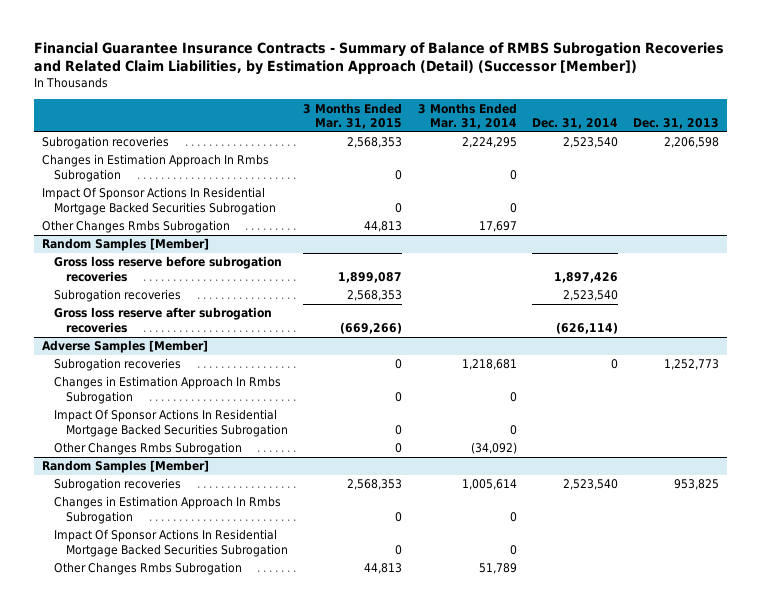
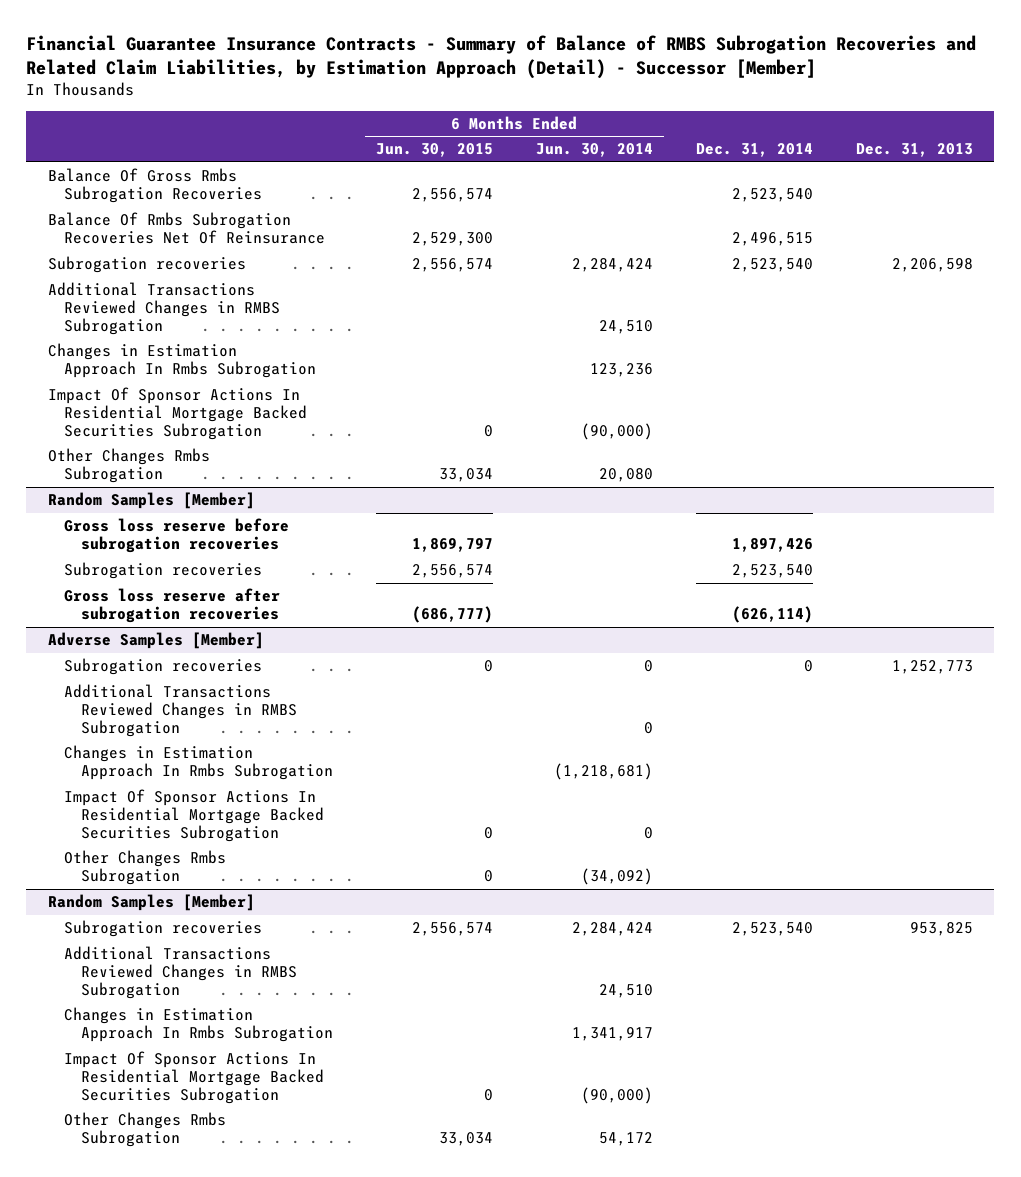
- Financial Guarantee Insurance Contracts - Summary of Balance of RMBS Subrogation Recoveries and Related Claim Liabilities, by Estimation Approach (Detail) (Successor [Member])
+ Financial Guarantee Insurance Contracts - Summary of Balance of RMBS Subrogation Recoveries and Related Claim Liabilities, by Estimation Approach (Detail) - Successor [Member]
- | 3 Months Ended Mar. 31, 2015 | 3 Months Ended Mar. 31, 2014 | Dec. 31, 2014 | Dec. 31, 2013
+ | 6 Months Ended Jun. 30, 2015 | 6 Months Ended Jun. 30, 2014 | Dec. 31, 2014 | Dec. 31, 2013
+ Balance Of Gross Rmbs Subrogation Recoveries | 2,556,574 | | 2,523,540 |
+ Balance Of Rmbs Subrogation Recoveries Net Of Reinsurance | 2,529,300 | | 2,496,515 |
+ Additional Transactions Reviewed Changes in RMBS Subrogation | | 24,510 | |
@ Adverse Samples [Member]
+ Additional Transactions Reviewed Changes in RMBS Subrogation | | 0 | |
@ Random Samples [Member]
+ Additional Transactions Reviewed Changes in RMBS Subrogation | | 24,510 | |

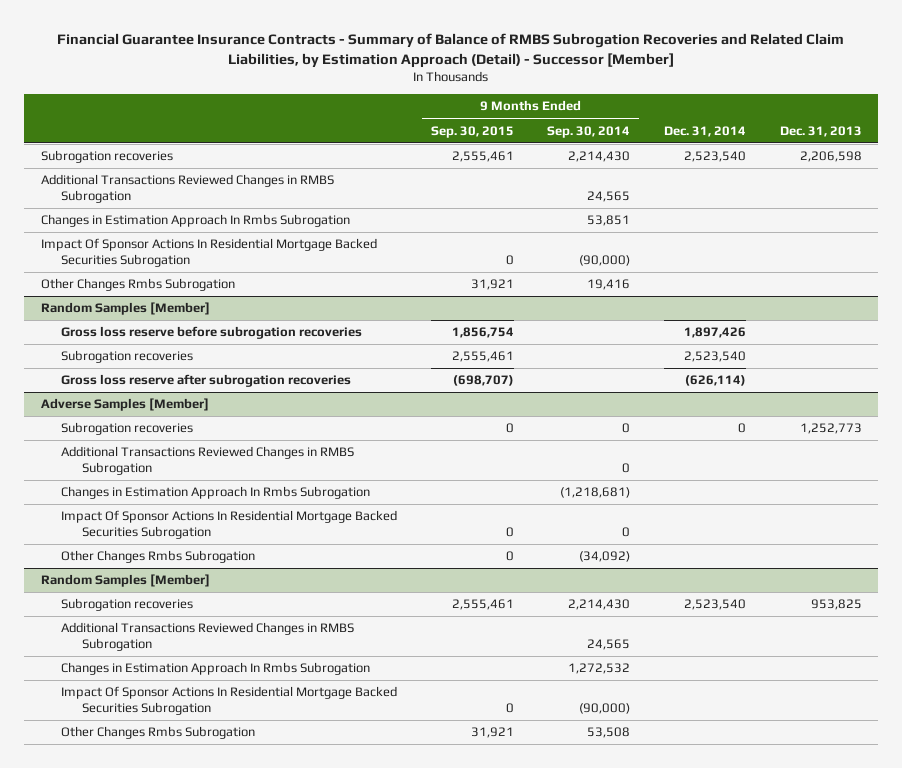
- | 6 Months Ended Jun. 30, 2015 | 6 Months Ended Jun. 30, 2014 | Dec. 31, 2014 | Dec. 31, 2013
+ | 9 Months Ended Sep. 30, 2015 | 9 Months Ended Sep. 30, 2014 | Dec. 31, 2014 | Dec. 31, 2013
- Balance Of Gross Rmbs Subrogation Recoveries | 2,556,574 | | 2,523,540 |
- Balance Of Rmbs Subrogation Recoveries Net Of Reinsurance | 2,529,300 | | 2,496,515 |

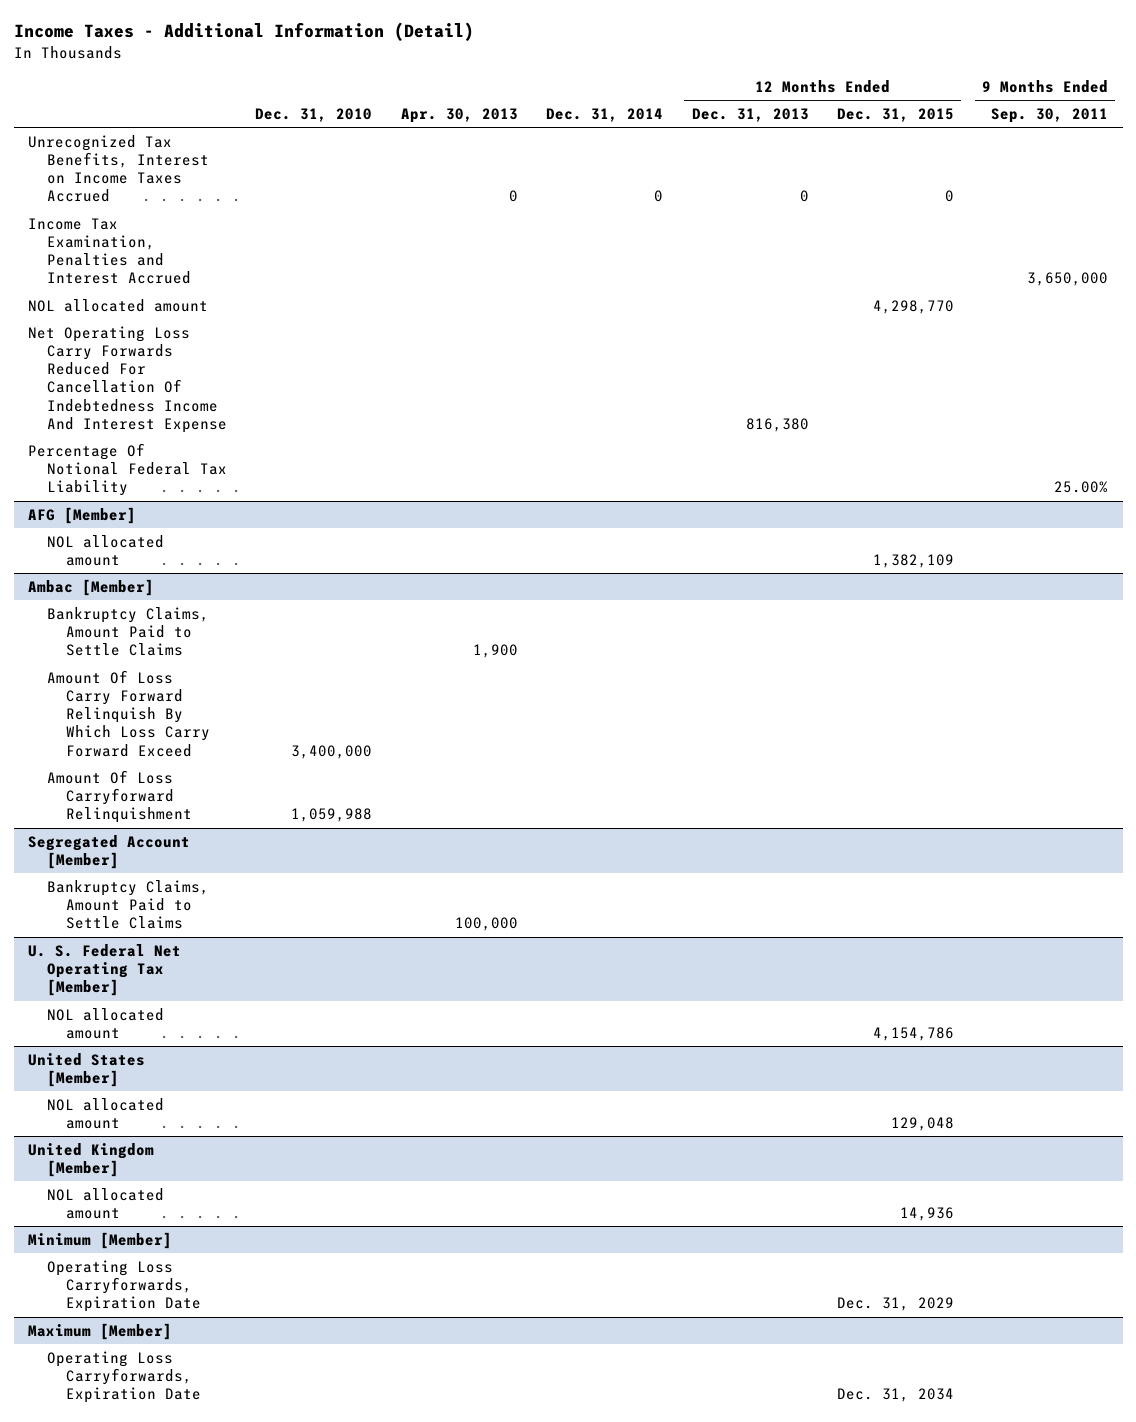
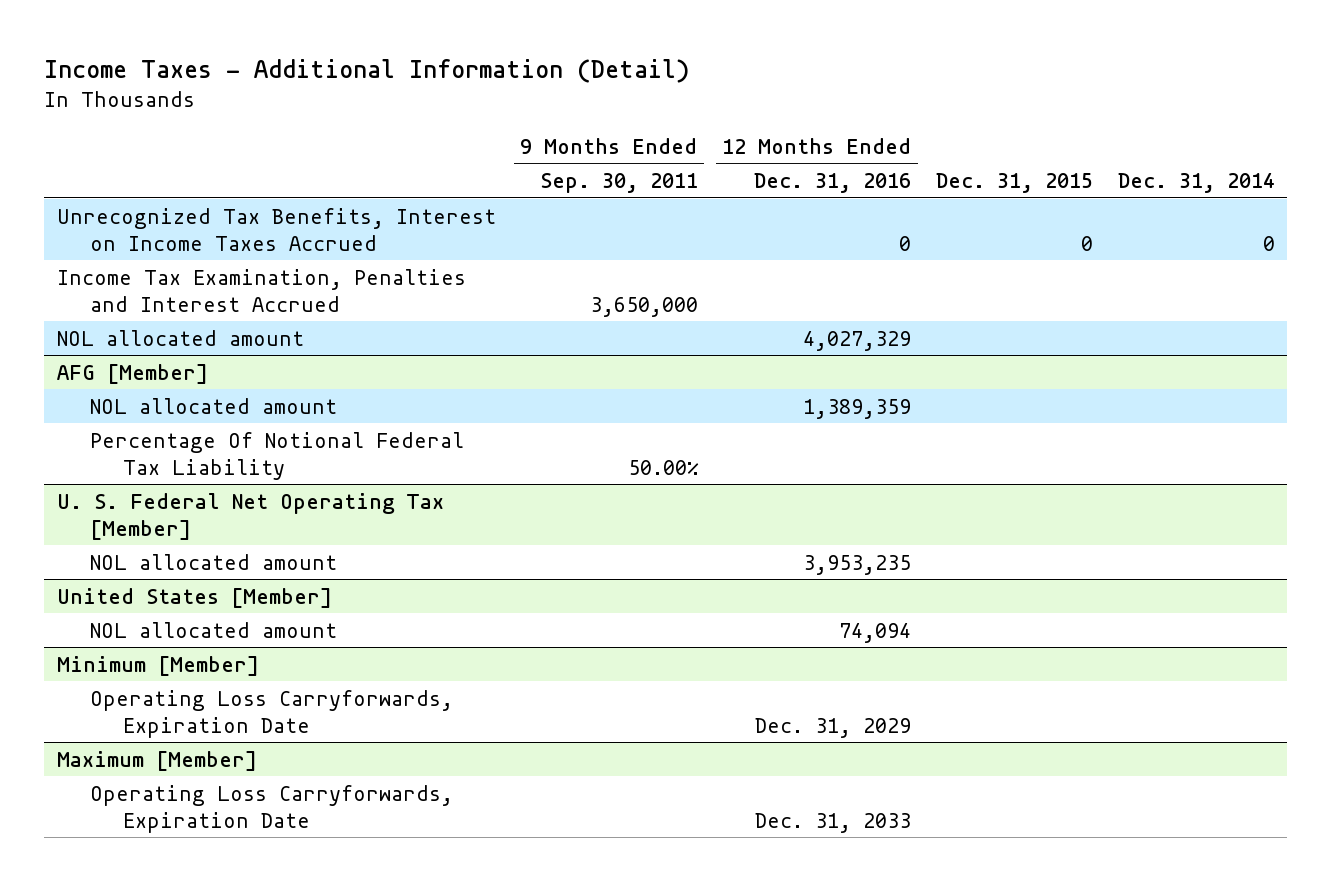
- | Dec. 31, 2010 | Apr. 30, 2013 | Dec. 31, 2014 | 12 Months Ended Dec. 31, 2013 | 12 Months Ended Dec. 31, 2015 | 9 Months Ended Sep. 30, 2011
+ | 9 Months Ended Sep. 30, 2011 | 12 Months Ended Dec. 31, 2016 | Dec. 31, 2015 | Dec. 31, 2014
- Net Operating Loss Carry Forwards Reduced For Cancellation Of Indebtedness Income And Interest Expense | | | | 816,380 | |
- Percentage Of Notional Federal Tax Liability | | | | | | 25.00%
- Ambac [Member]
- Bankruptcy Claims, Amount Paid to Settle Claims | | 1,900 | | | |
- Amount Of Loss Carry Forward Relinquish By Which Loss Carry Forward Exceed | 3,400,000 | | | | |
- Amount Of Loss Carryforward Relinquishment | 1,059,988 | | | | |
- Segregated Account [Member]
- Bankruptcy Claims, Amount Paid to Settle Claims | | 100,000 | | | |
@ AFG [Member]
+ Percentage Of Notional Federal Tax Liability | 50.00% | | |
- United Kingdom [Member]
- NOL allocated amount | | | | | 14,936 |

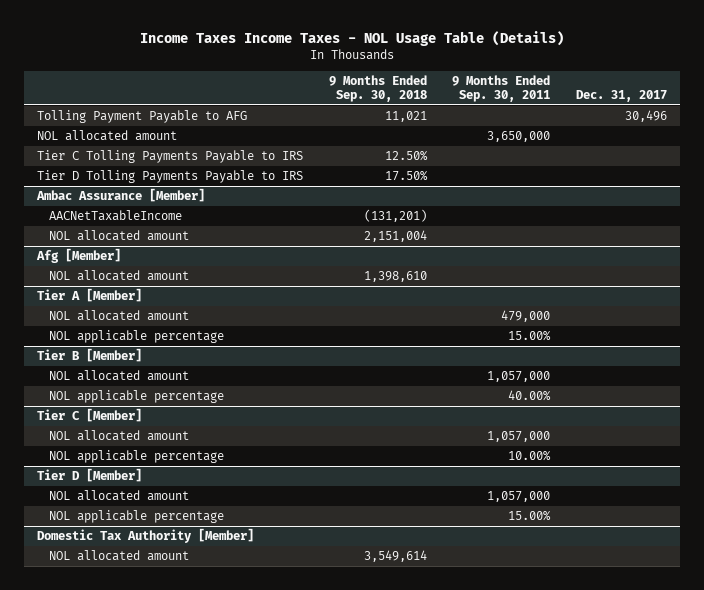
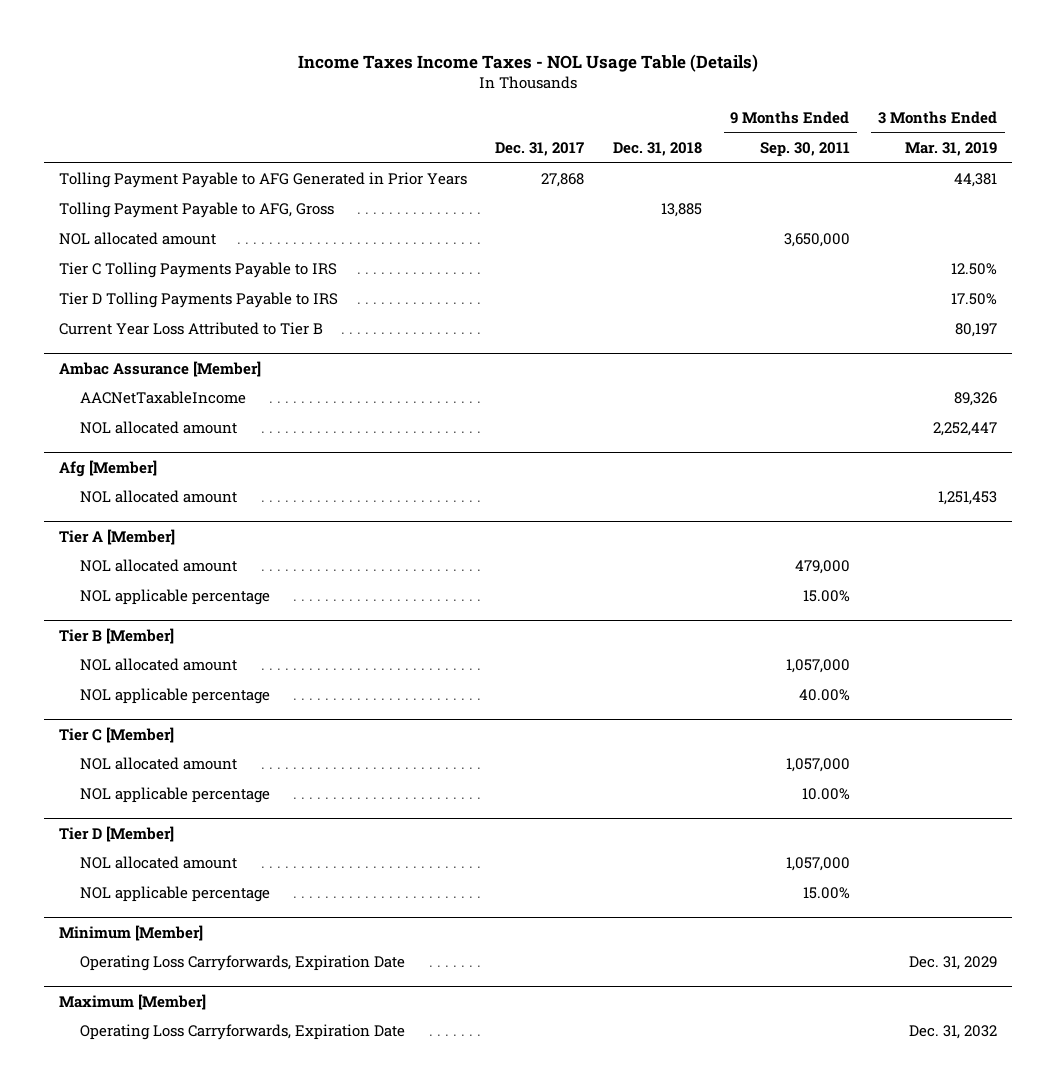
- | 9 Months Ended Sep. 30, 2018 | 9 Months Ended Sep. 30, 2011 | Dec. 31, 2017
+ | Dec. 31, 2017 | Dec. 31, 2018 | 9 Months Ended Sep. 30, 2011 | 3 Months Ended Mar. 31, 2019
- Tolling Payment Payable to AFG | 11,021 | | 30,496
+ Tolling Payment Payable to AFG Generated in Prior Years | 27,868 | | | 44,381
+ Tolling Payment Payable to AFG, Gross | | 13,885 | |
+ Current Year Loss Attributed to Tier B | | | | 80,197
- Domestic Tax Authority [Member]
- NOL allocated amount | 3,549,614 | |
+ Minimum [Member]
+ Operating Loss Carryforwards, Expiration Date | | | | Dec. 31, 2029
+ Maximum [Member]
+ Operating Loss Carryforwards, Expiration Date | | | | Dec. 31, 2032

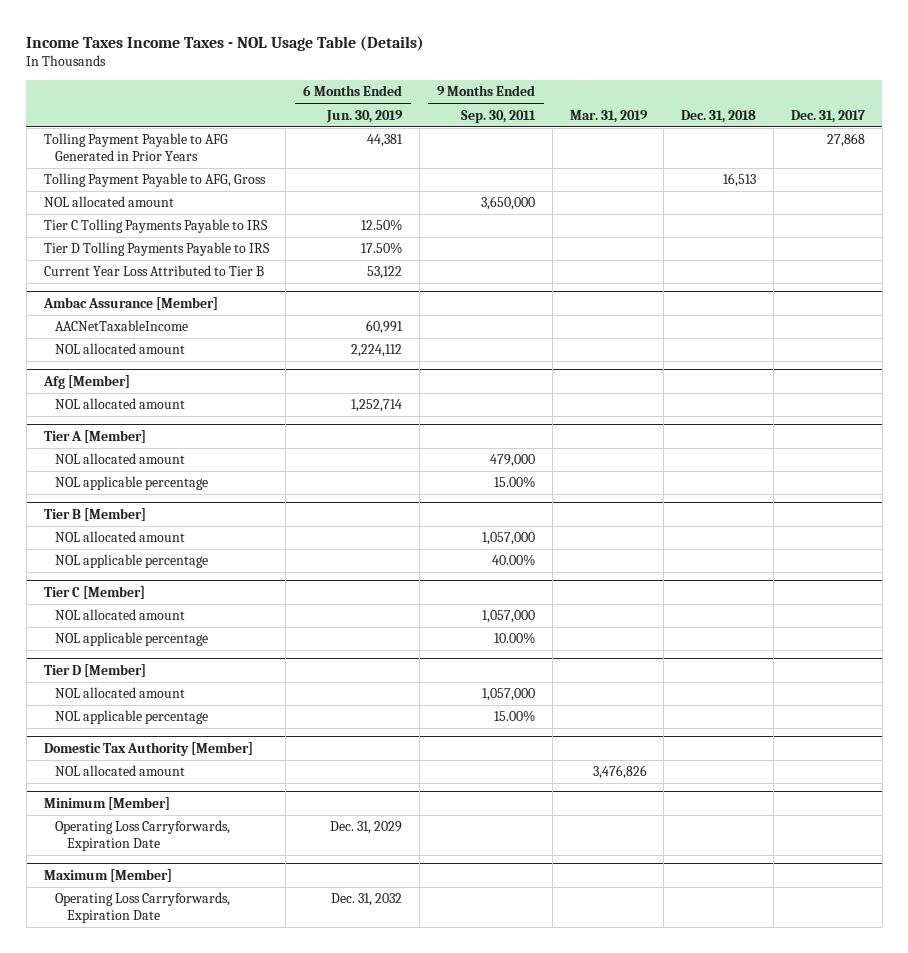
- | Dec. 31, 2017 | Dec. 31, 2018 | 9 Months Ended Sep. 30, 2011 | 3 Months Ended Mar. 31, 2019
+ | 6 Months Ended Jun. 30, 2019 | 9 Months Ended Sep. 30, 2011 | Mar. 31, 2019 | Dec. 31, 2018 | Dec. 31, 2017
- Tolling Payment Payable to AFG, Gross | | 13,885 | |
+ Tolling Payment Payable to AFG, Gross | | | | 16,513 |
+ Domestic Tax Authority [Member]
+ NOL allocated amount | | | 3,476,826 | |

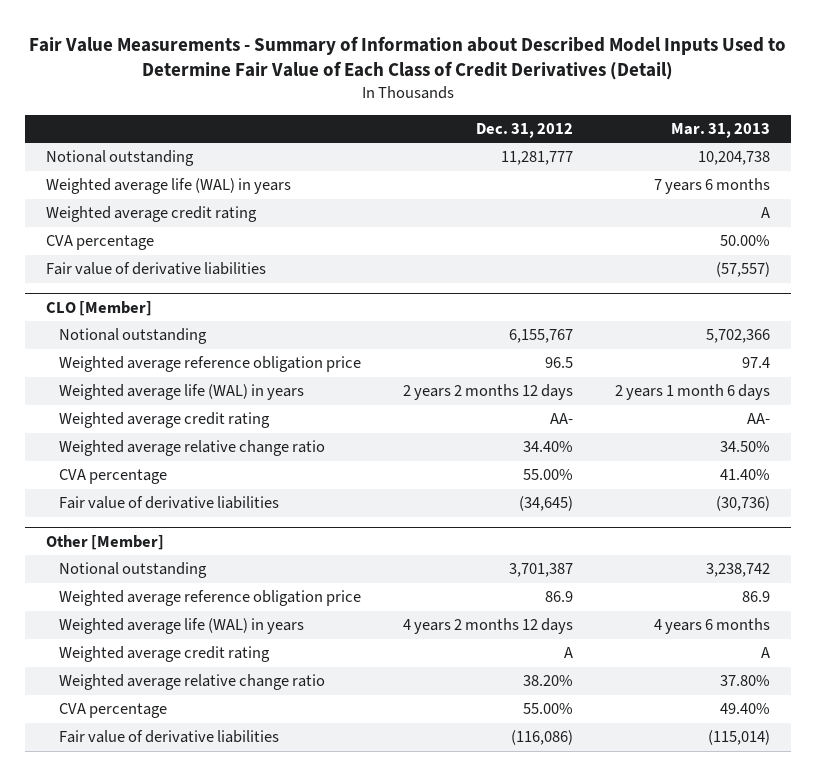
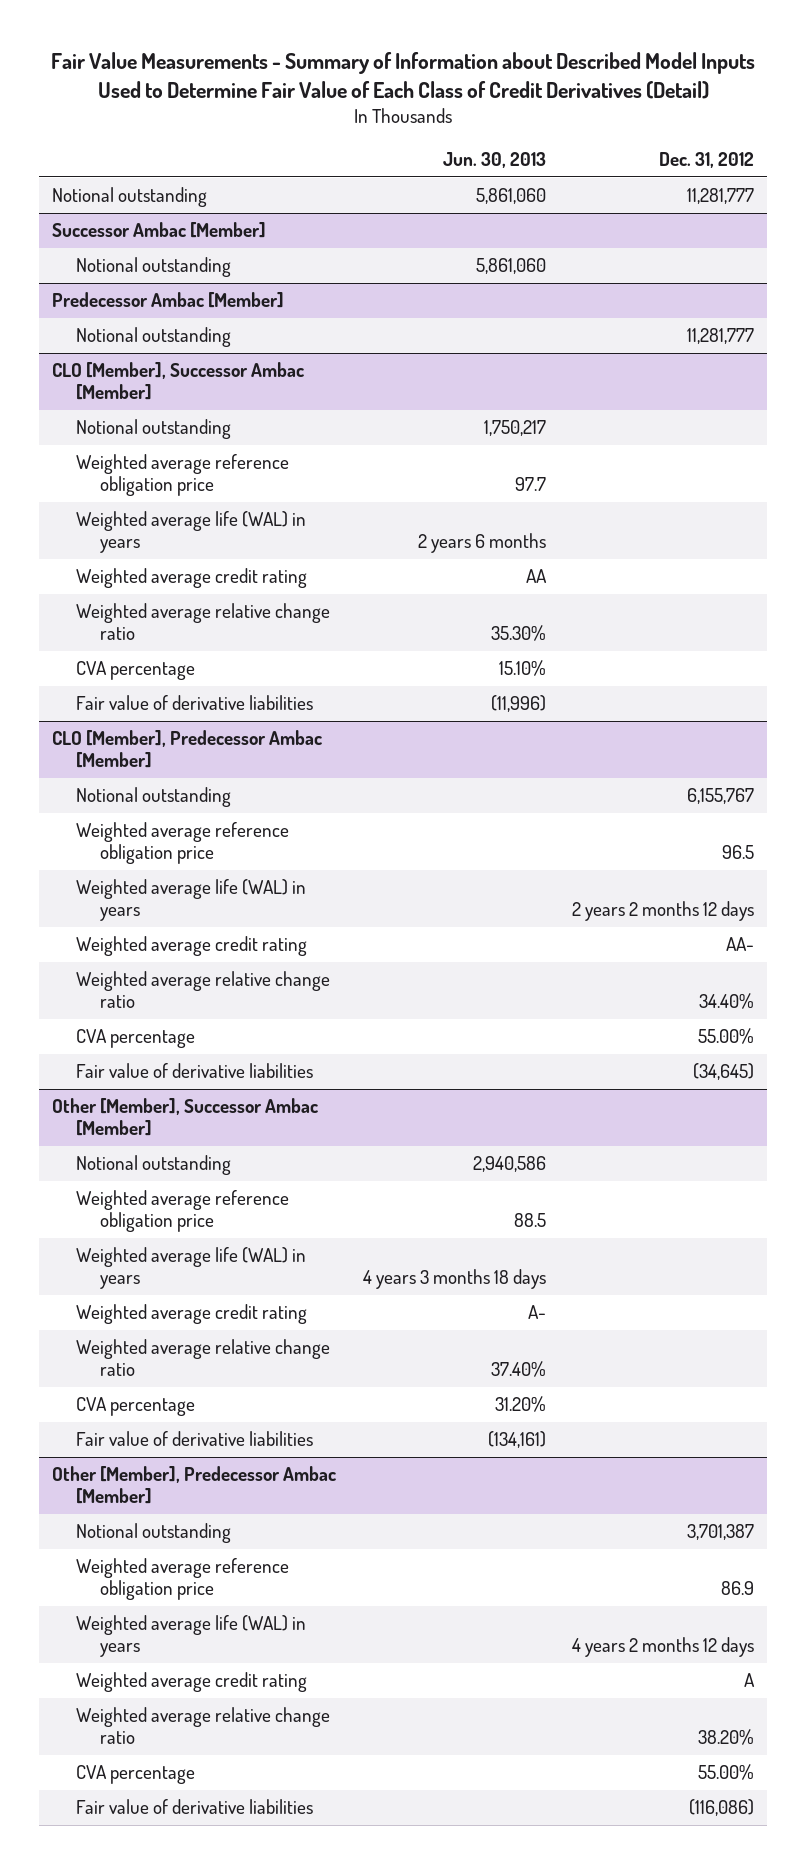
- | Dec. 31, 2012 | Mar. 31, 2013
+ | Jun. 30, 2013 | Dec. 31, 2012
- Weighted average life (WAL) in years | | 7 years 6 months
- Weighted average credit rating | | A
- CVA percentage | | 50.00%
- Fair value of derivative liabilities | | (57,557)
- CLO [Member]
+ Successor Ambac [Member]
+ Notional outstanding | 5,861,060 |
+ Predecessor Ambac [Member]
+ Notional outstanding | | 11,281,777
+ CLO [Member], Successor Ambac [Member]
+ Notional outstanding | 1,750,217 |
+ Weighted average reference obligation price | 97.7 |
+ Weighted average life (WAL) in years | 2 years 6 months |
+ Weighted average credit rating | AA |
+ Weighted average relative change ratio | 35.30% |
+ CVA percentage | 15.10% |
+ Fair value of derivative liabilities | (11,996) |
+ CLO [Member], Predecessor Ambac [Member]
- Other [Member]
+ Other [Member], Successor Ambac [Member]
+ Notional outstanding | 2,940,586 |
+ Weighted average reference obligation price | 88.5 |
+ Weighted average life (WAL) in years | 4 years 3 months 18 days |
+ Weighted average credit rating | A- |
+ Weighted average relative change ratio | 37.40% |
+ CVA percentage | 31.20% |
+ Fair value of derivative liabilities | (134,161) |
+ Other [Member], Predecessor Ambac [Member]

